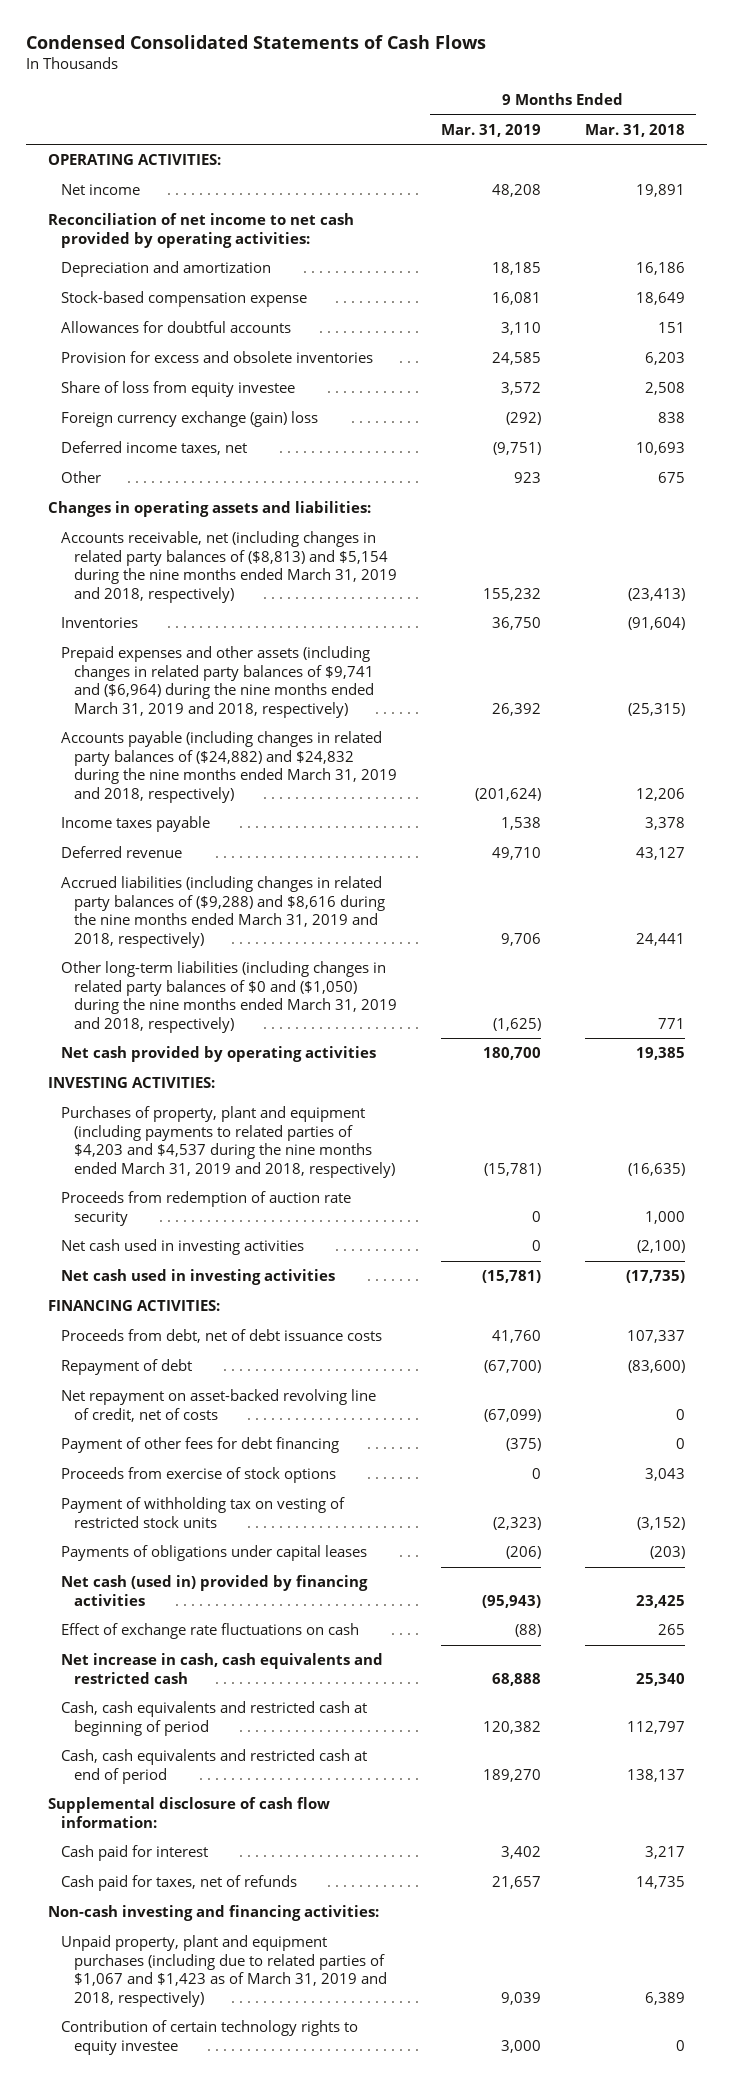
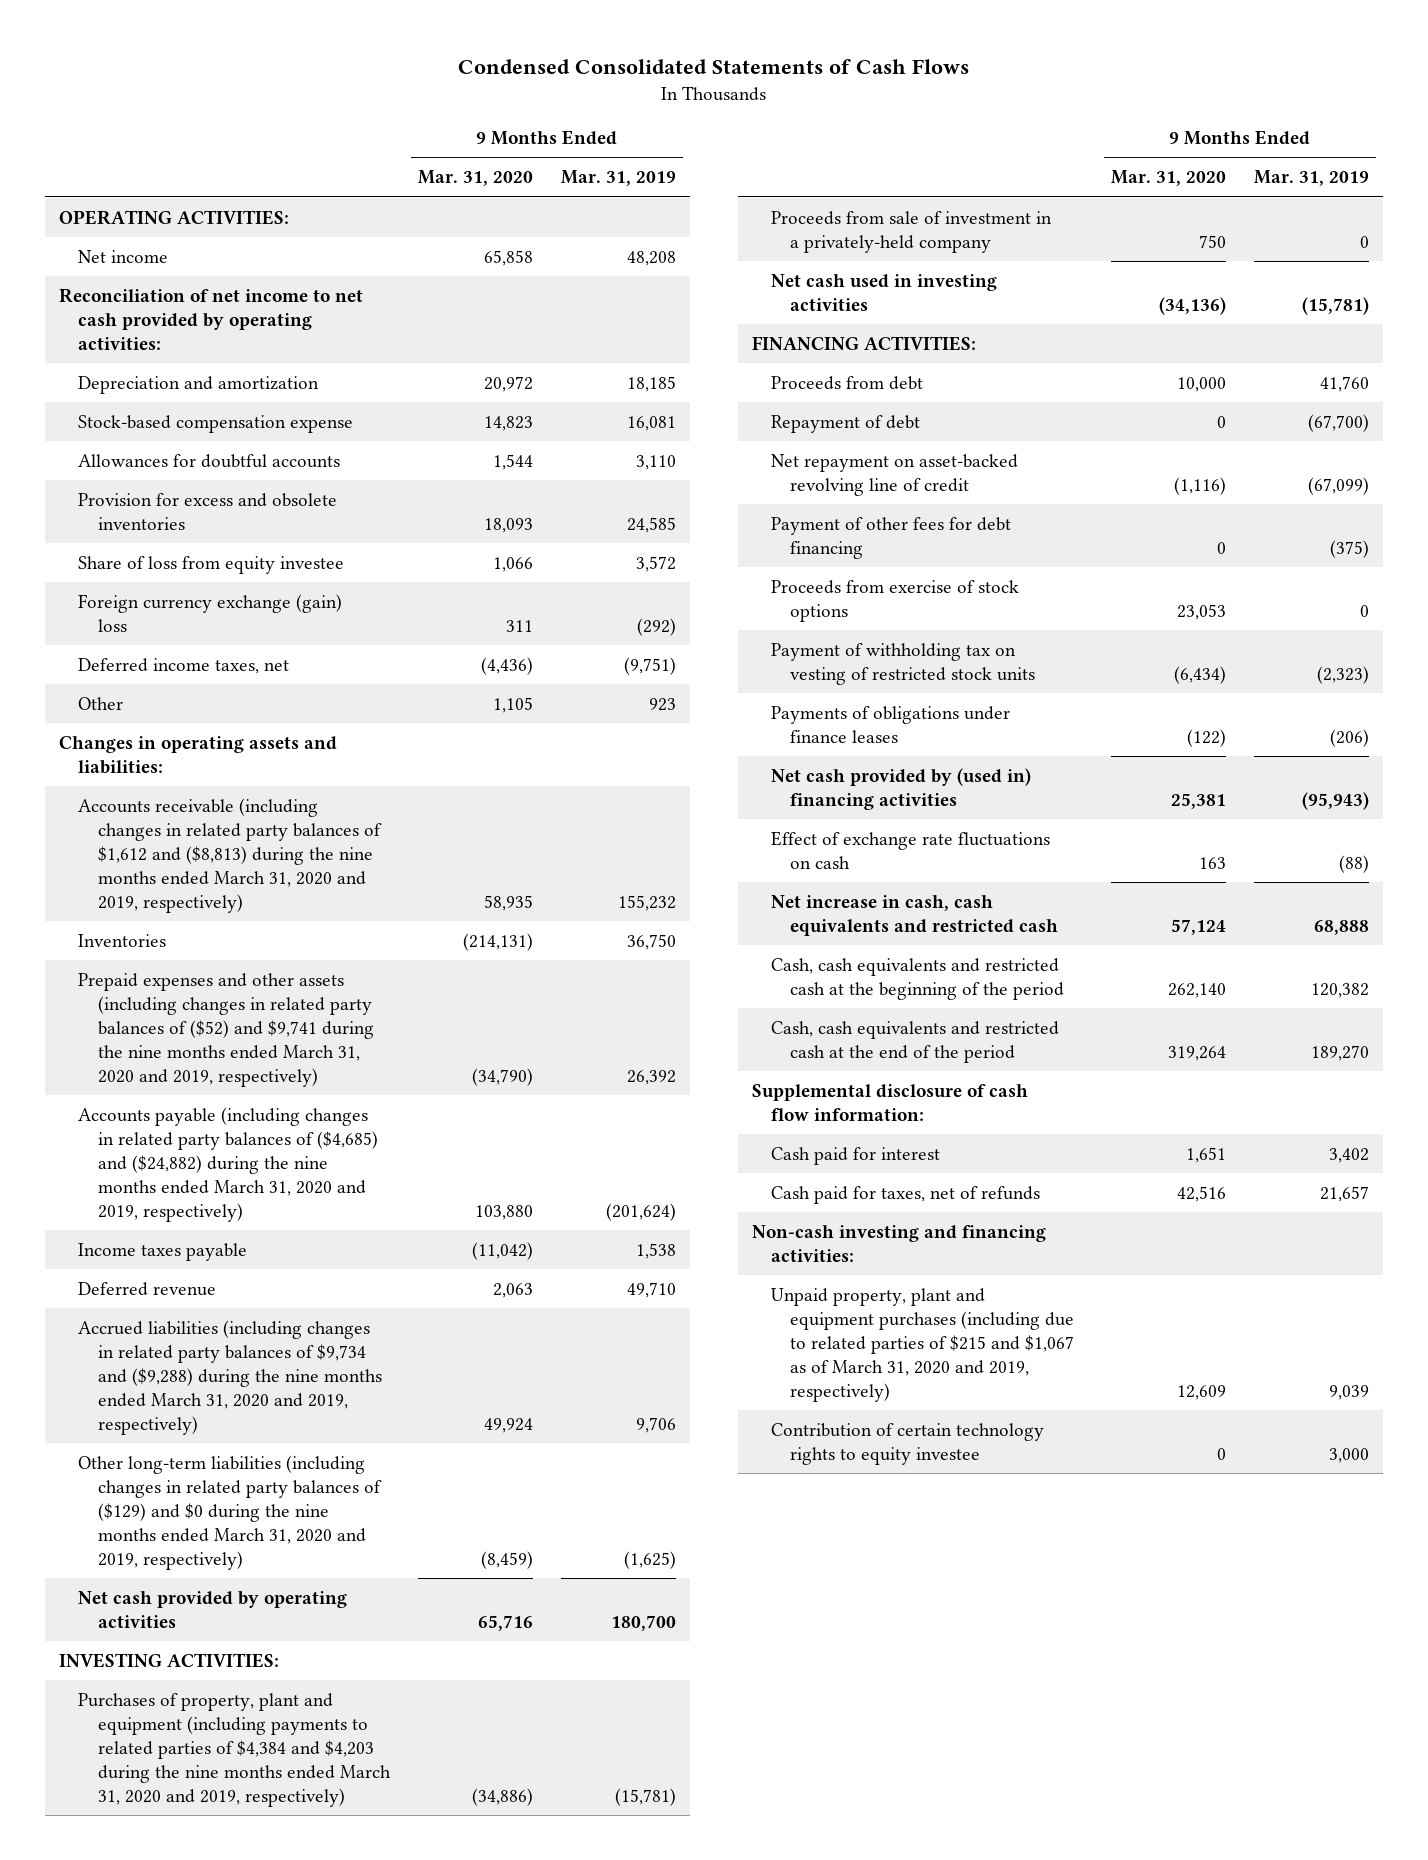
- | 9 Months Ended Mar. 31, 2019 | 9 Months Ended Mar. 31, 2018
+ | 9 Months Ended Mar. 31, 2020 | 9 Months Ended Mar. 31, 2019
- Accounts receivable, net (including changes in related party balances of ($8,813) and $5,154 during the nine months ended March 31, 2019 and 2018, respectively) | 155,232 | (23,413)
+ Accounts receivable (including changes in related party balances of $1,612 and ($8,813) during the nine months ended March 31, 2020 and 2019, respectively) | 58,935 | 155,232
- Prepaid expenses and other assets (including changes in related party balances of $9,741 and ($6,964) during the nine months ended March 31, 2019 and 2018, respectively) | 26,392 | (25,315)
- Accounts payable (including changes in related party balances of ($24,882) and $24,832 during the nine months ended March 31, 2019 and 2018, respectively) | (201,624) | 12,206
+ Prepaid expenses and other assets (including changes in related party balances of ($52) and $9,741 during the nine months ended March 31, 2020 and 2019, respectively) | (34,790) | 26,392
+ Accounts payable (including changes in related party balances of ($4,685) and ($24,882) during the nine months ended March 31, 2020 and 2019, respectively) | 103,880 | (201,624)
- Accrued liabilities (including changes in related party balances of ($9,288) and $8,616 during the nine months ended March 31, 2019 and 2018, respectively) | 9,706 | 24,441
- Other long-term liabilities (including changes in related party balances of $0 and ($1,050) during the nine months ended March 31, 2019 and 2018, respectively) | (1,625) | 771
+ Accrued liabilities (including changes in related party balances of $9,734 and ($9,288) during the nine months ended March 31, 2020 and 2019, respectively) | 49,924 | 9,706
+ Other long-term liabilities (including changes in related party balances of ($129) and $0 during the nine months ended March 31, 2020 and 2019, respectively) | (8,459) | (1,625)
- Purchases of property, plant and equipment (including payments to related parties of $4,203 and $4,537 during the nine months ended March 31, 2019 and 2018, respectively) | (15,781) | (16,635)
- Proceeds from redemption of auction rate security | 0 | 1,000
- Net cash used in investing activities | 0 | (2,100)
+ Purchases of property, plant and equipment (including payments to related parties of $4,384 and $4,203 during the nine months ended March 31, 2020 and 2019, respectively) | (34,886) | (15,781)
+ Proceeds from sale of investment in a privately-held company | 750 | 0
- Proceeds from debt, net of debt issuance costs | 41,760 | 107,337
+ Proceeds from debt | 10,000 | 41,760
- Net repayment on asset-backed revolving line of credit, net of costs | (67,099) | 0
+ Net repayment on asset-backed revolving line of credit | (1,116) | (67,099)
- Payments of obligations under capital leases | (206) | (203)
- Net cash (used in) provided by financing activities | (95,943) | 23,425
+ Payments of obligations under finance leases | (122) | (206)
+ Net cash provided by (used in) financing activities | 25,381 | (95,943)
- Cash, cash equivalents and restricted cash at beginning of period | 120,382 | 112,797
- Cash, cash equivalents and restricted cash at end of period | 189,270 | 138,137
+ Cash, cash equivalents and restricted cash at the beginning of the period | 262,140 | 120,382
+ Cash, cash equivalents and restricted cash at the end of the period | 319,264 | 189,270
- Unpaid property, plant and equipment purchases (including due to related parties of $1,067 and $1,423 as of March 31, 2019 and 2018, respectively) | 9,039 | 6,389
+ Unpaid property, plant and equipment purchases (including due to related parties of $215 and $1,067 as of March 31, 2020 and 2019, respectively) | 12,609 | 9,039

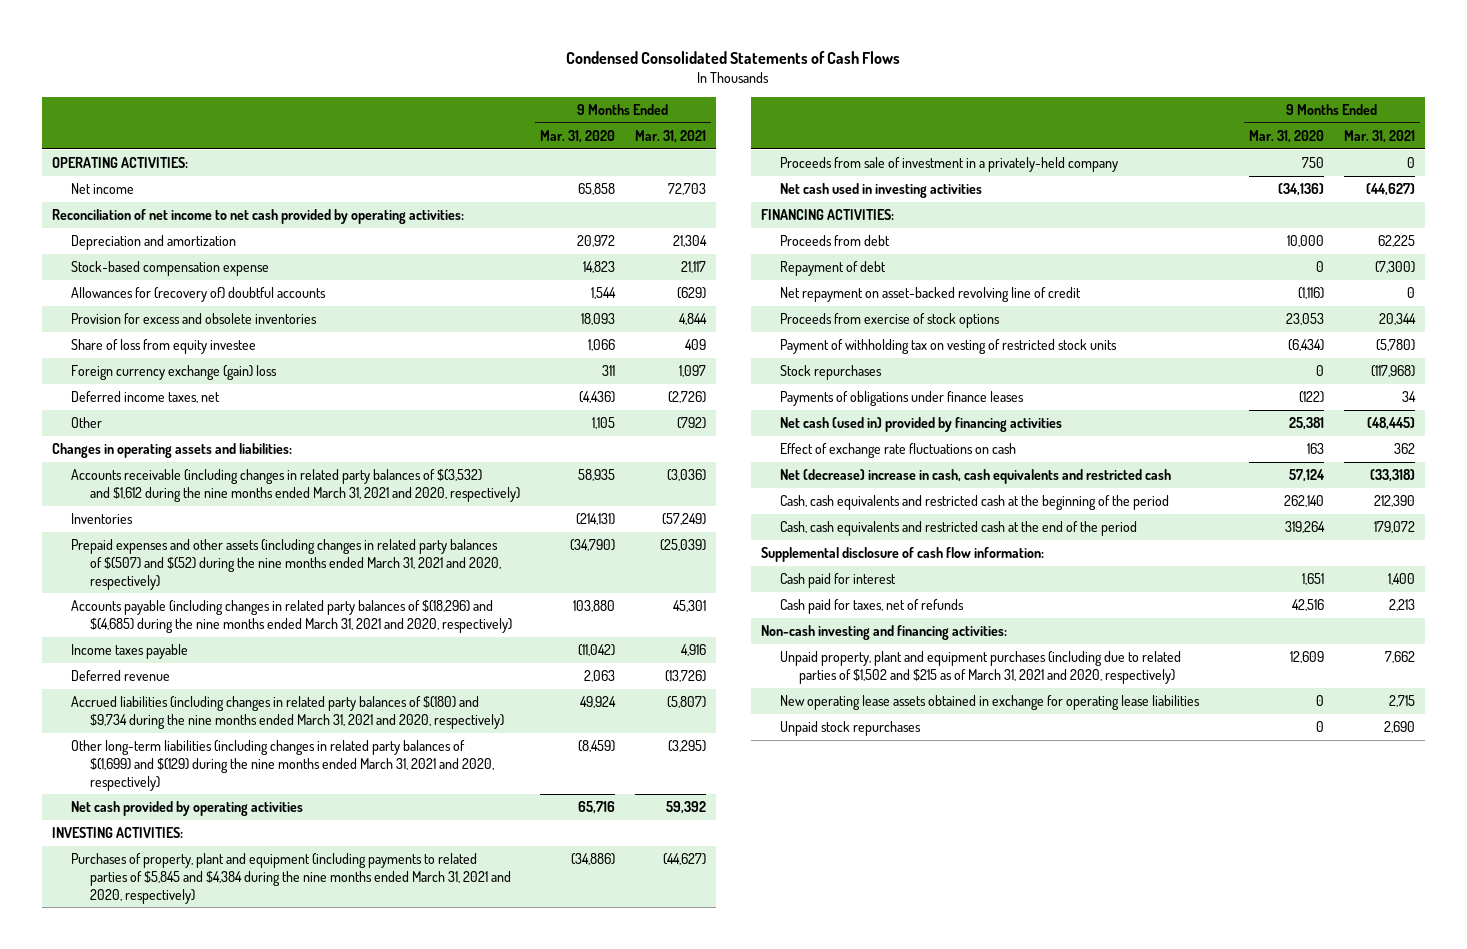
- | 9 Months Ended Mar. 31, 2020 | 9 Months Ended Mar. 31, 2019
+ | 9 Months Ended Mar. 31, 2020 | 9 Months Ended Mar. 31, 2021
- Allowances for doubtful accounts | 1,544 | 3,110
+ Allowances for (recovery of) doubtful accounts | 1,544 | (629)
- Accounts receivable (including changes in related party balances of $1,612 and ($8,813) during the nine months ended March 31, 2020 and 2019, respectively) | 58,935 | 155,232
+ Accounts receivable (including changes in related party balances of $(3,532) and $1,612 during the nine months ended March 31, 2021 and 2020, respectively) | 58,935 | (3,036)
- Prepaid expenses and other assets (including changes in related party balances of ($52) and $9,741 during the nine months ended March 31, 2020 and 2019, respectively) | (34,790) | 26,392
- Accounts payable (including changes in related party balances of ($4,685) and ($24,882) during the nine months ended March 31, 2020 and 2019, respectively) | 103,880 | (201,624)
+ Prepaid expenses and other assets (including changes in related party balances of $(507) and $(52) during the nine months ended March 31, 2021 and 2020, respectively) | (34,790) | (25,039)
+ Accounts payable (including changes in related party balances of $(18,296) and $(4,685) during the nine months ended March 31, 2021 and 2020, respectively) | 103,880 | 45,301
- Accrued liabilities (including changes in related party balances of $9,734 and ($9,288) during the nine months ended March 31, 2020 and 2019, respectively) | 49,924 | 9,706
- Other long-term liabilities (including changes in related party balances of ($129) and $0 during the nine months ended March 31, 2020 and 2019, respectively) | (8,459) | (1,625)
+ Accrued liabilities (including changes in related party balances of $(180) and $9,734 during the nine months ended March 31, 2021 and 2020, respectively) | 49,924 | (5,807)
+ Other long-term liabilities (including changes in related party balances of $(1,699) and $(129) during the nine months ended March 31, 2021 and 2020, respectively) | (8,459) | (3,295)
- Purchases of property, plant and equipment (including payments to related parties of $4,384 and $4,203 during the nine months ended March 31, 2020 and 2019, respectively) | (34,886) | (15,781)
+ Purchases of property, plant and equipment (including payments to related parties of $5,845 and $4,384 during the nine months ended March 31, 2021 and 2020, respectively) | (34,886) | (44,627)
- Payment of other fees for debt financing | 0 | (375)
+ Stock repurchases | 0 | (117,968)
- Net cash provided by (used in) financing activities | 25,381 | (95,943)
+ Net cash (used in) provided by financing activities | 25,381 | (48,445)
- Net increase in cash, cash equivalents and restricted cash | 57,124 | 68,888
+ Net (decrease) increase in cash, cash equivalents and restricted cash | 57,124 | (33,318)
- Unpaid property, plant and equipment purchases (including due to related parties of $215 and $1,067 as of March 31, 2020 and 2019, respectively) | 12,609 | 9,039
- Contribution of certain technology rights to equity investee | 0 | 3,000
+ Unpaid property, plant and equipment purchases (including due to related parties of $1,502 and $215 as of March 31, 2021 and 2020, respectively) | 12,609 | 7,662
+ New operating lease assets obtained in exchange for operating lease liabilities | 0 | 2,715
+ Unpaid stock repurchases | 0 | 2,690

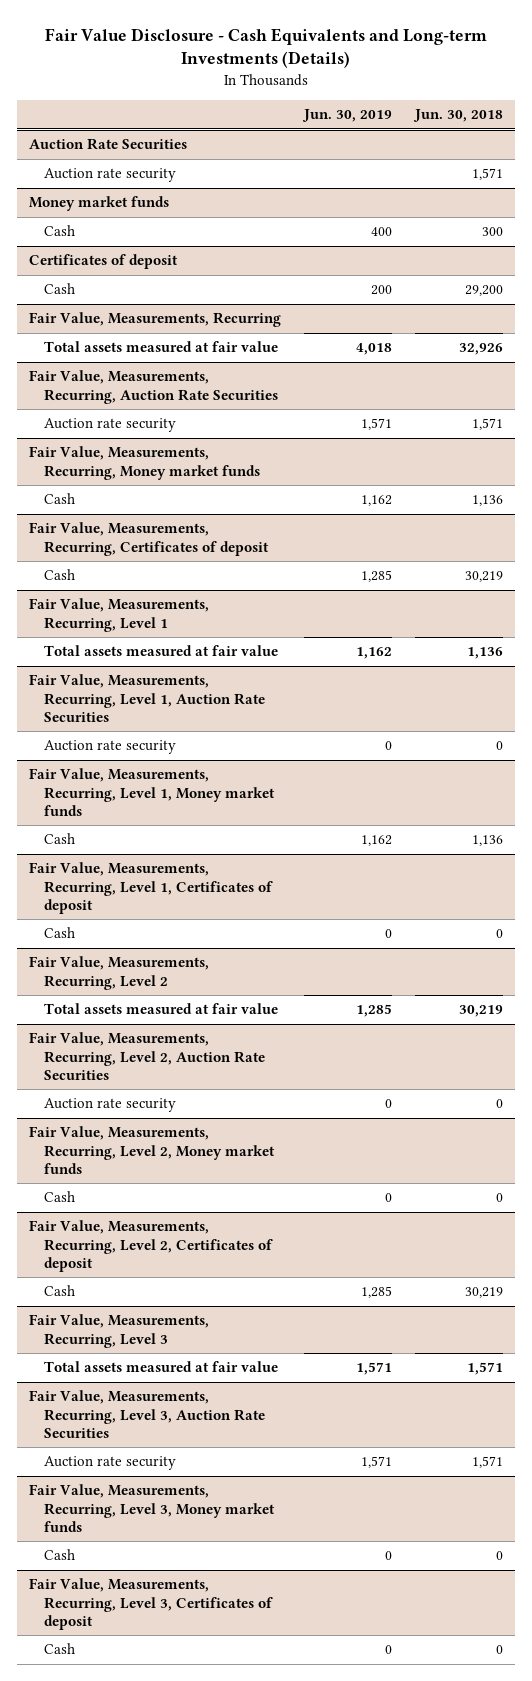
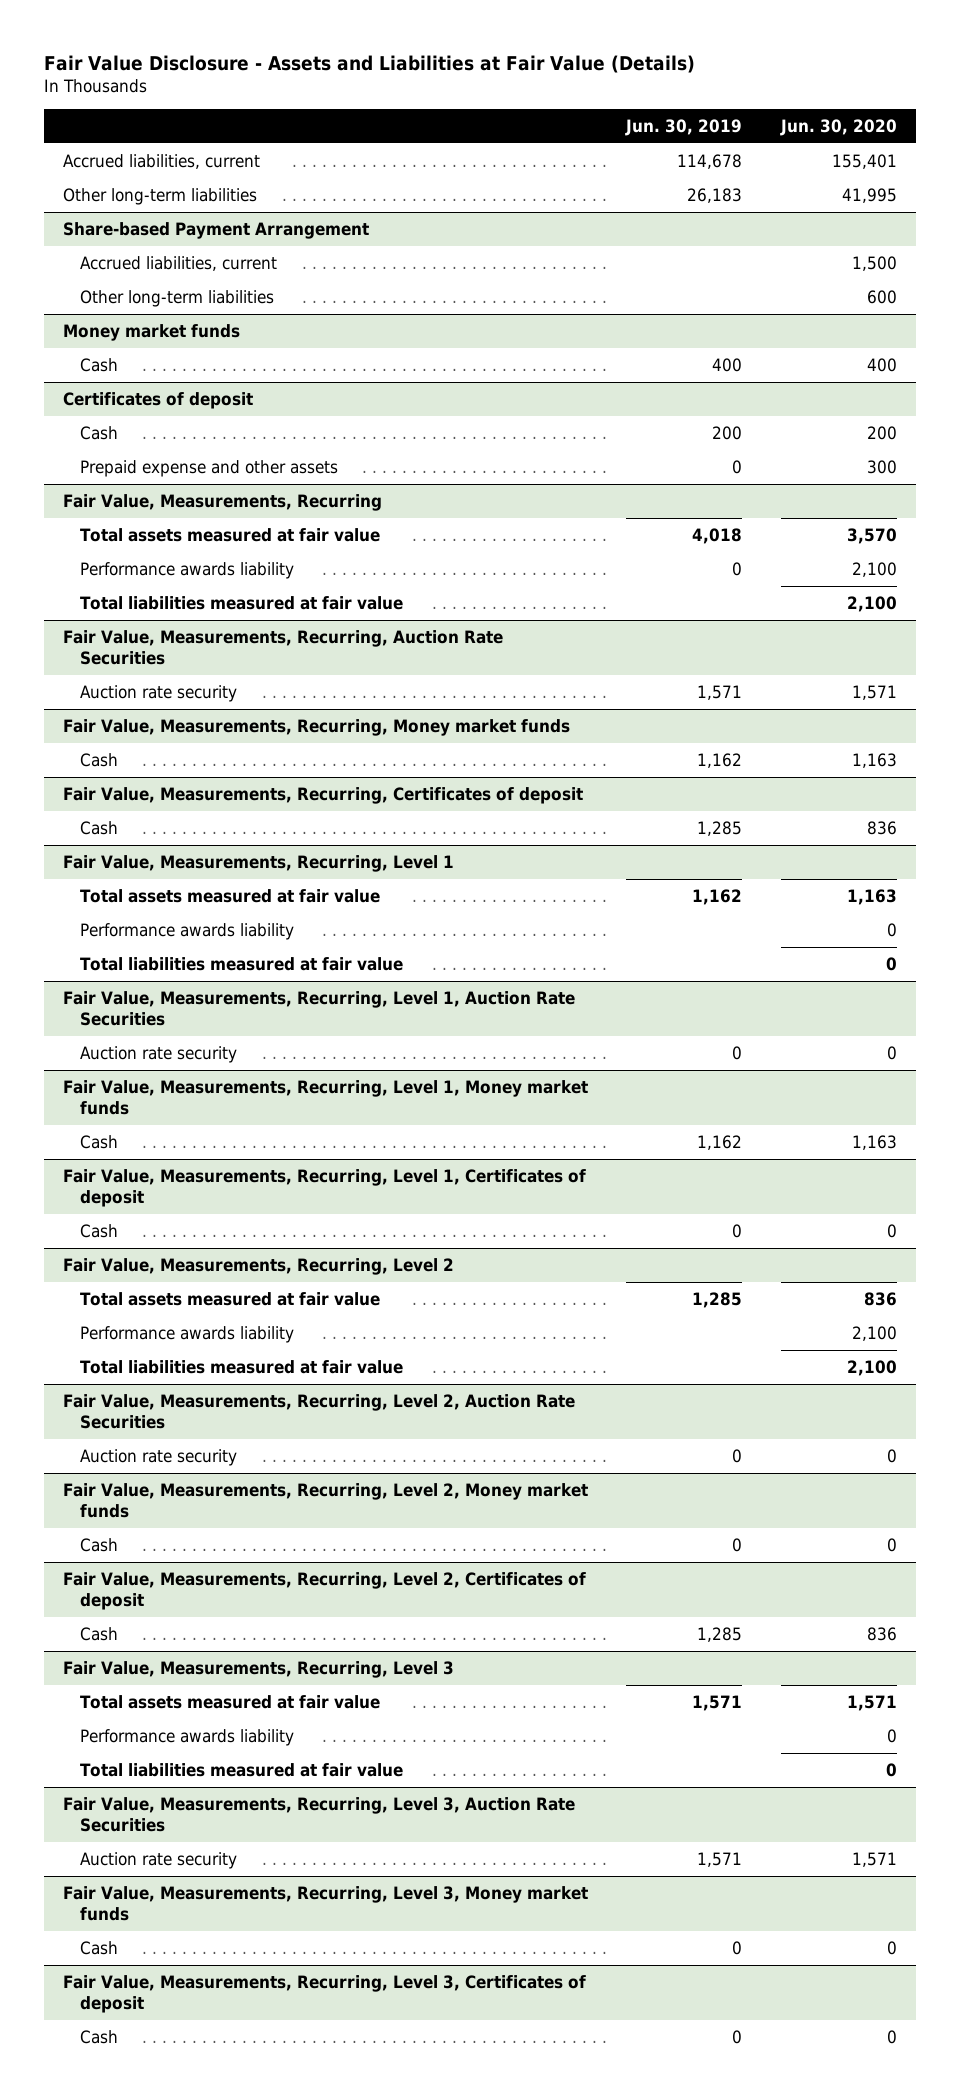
- Fair Value Disclosure - Cash Equivalents and Long-term Investments (Details)
+ Fair Value Disclosure - Assets and Liabilities at Fair Value (Details)
- | Jun. 30, 2019 | Jun. 30, 2018
+ | Jun. 30, 2019 | Jun. 30, 2020
- Auction Rate Securities
- Auction rate security | | 1,571
+ Accrued liabilities, current | 114,678 | 155,401
+ Other long-term liabilities | 26,183 | 41,995
+ Share-based Payment Arrangement
+ Accrued liabilities, current | | 1,500
+ Other long-term liabilities | | 600
@ Certificates of deposit
+ Prepaid expense and other assets | 0 | 300
@ Fair Value, Measurements, Recurring
+ Performance awards liability | 0 | 2,100
+ Total liabilities measured at fair value | | 2,100
@ Fair Value, Measurements, Recurring, Level 1
+ Performance awards liability | | 0
+ Total liabilities measured at fair value | | 0
@ Fair Value, Measurements, Recurring, Level 2
+ Performance awards liability | | 2,100
+ Total liabilities measured at fair value | | 2,100
@ Fair Value, Measurements, Recurring, Level 3
+ Performance awards liability | | 0
+ Total liabilities measured at fair value | | 0

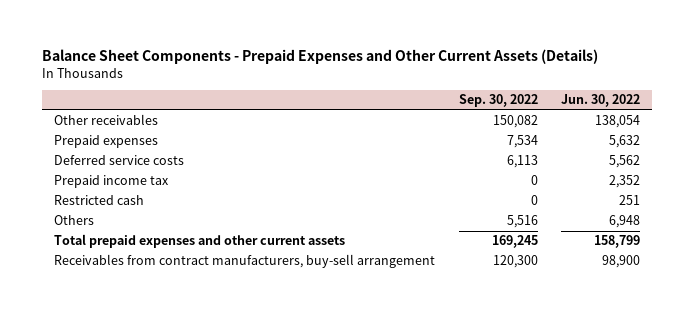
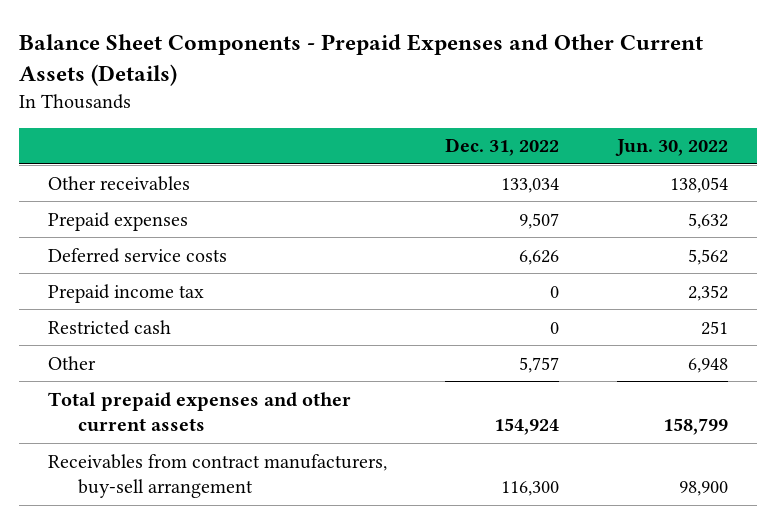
- | Sep. 30, 2022 | Jun. 30, 2022
+ | Dec. 31, 2022 | Jun. 30, 2022
- Others | 5,516 | 6,948
+ Other | 5,757 | 6,948

